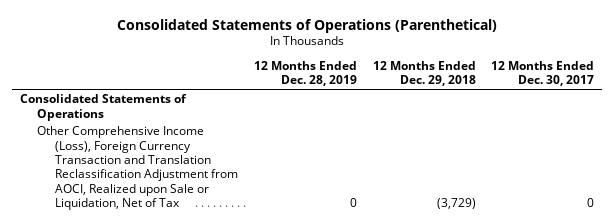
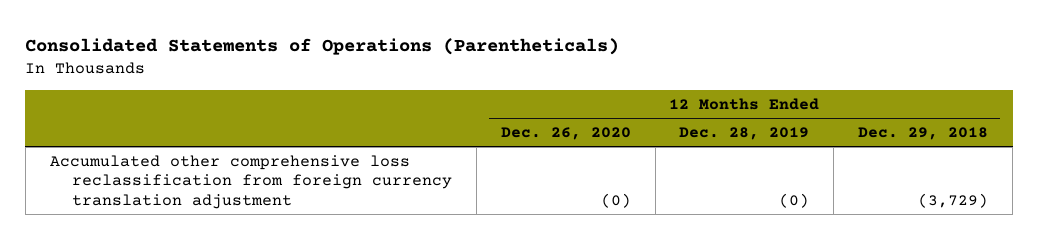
- Consolidated Statements of Operations (Parenthetical)
+ Consolidated Statements of Operations (Parentheticals)
- | 12 Months Ended Dec. 28, 2019 | 12 Months Ended Dec. 29, 2018 | 12 Months Ended Dec. 30, 2017
+ | 12 Months Ended Dec. 26, 2020 | 12 Months Ended Dec. 28, 2019 | 12 Months Ended Dec. 29, 2018
- Consolidated Statements of Operations
- Other Comprehensive Income (Loss), Foreign Currency Transaction and Translation Reclassification Adjustment from AOCI, Realized upon Sale or Liquidation, Net of Tax | 0 | (3,729) | 0
+ Accumulated other comprehensive loss reclassification from foreign currency translation adjustment | (0) | (0) | (3,729)

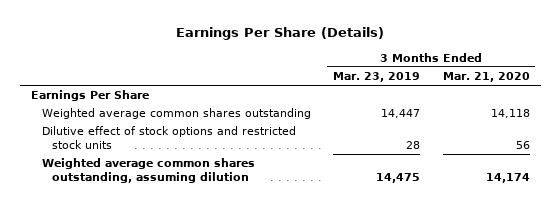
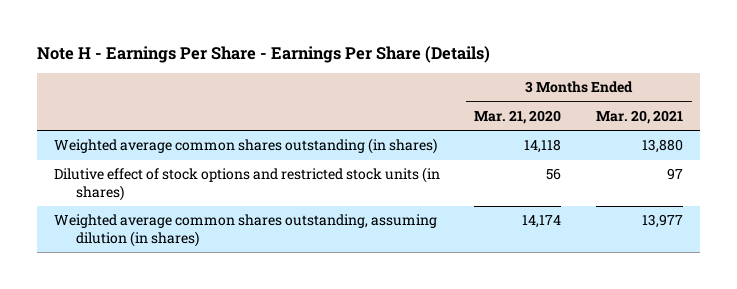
- Earnings Per Share (Details)
+ Note H - Earnings Per Share - Earnings Per Share (Details)
- | 3 Months Ended Mar. 23, 2019 | 3 Months Ended Mar. 21, 2020
+ | 3 Months Ended Mar. 21, 2020 | 3 Months Ended Mar. 20, 2021
- Earnings Per Share
- Weighted average common shares outstanding | 14,447 | 14,118
- Dilutive effect of stock options and restricted stock units | 28 | 56
- Weighted average common shares outstanding, assuming dilution | 14,475 | 14,174
+ Weighted average common shares outstanding (in shares) | 14,118 | 13,880
+ Dilutive effect of stock options and restricted stock units (in shares) | 56 | 97
+ Weighted average common shares outstanding, assuming dilution (in shares) | 14,174 | 13,977

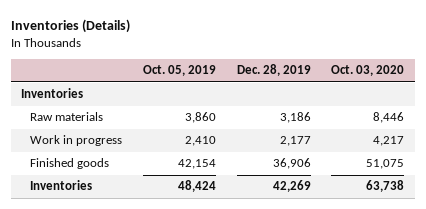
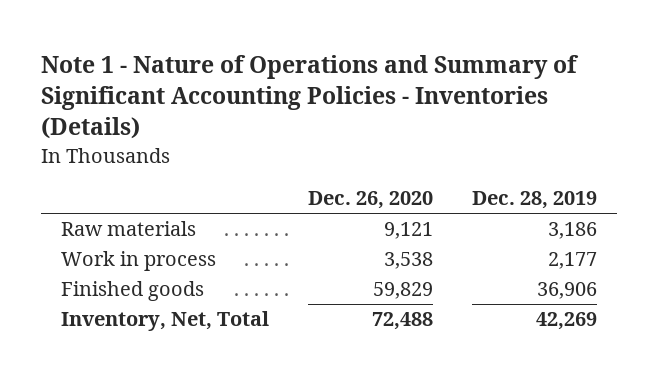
- Inventories (Details)
+ Note 1 - Nature of Operations and Summary of Significant Accounting Policies - Inventories (Details)
- | Oct. 05, 2019 | Dec. 28, 2019 | Oct. 03, 2020
+ | Dec. 26, 2020 | Dec. 28, 2019
- Inventories
- Work in progress | 2,410 | 2,177 | 4,217
+ Work in process | 3,538 | 2,177
- Inventories | 48,424 | 42,269 | 63,738
+ Inventory, Net, Total | 72,488 | 42,269

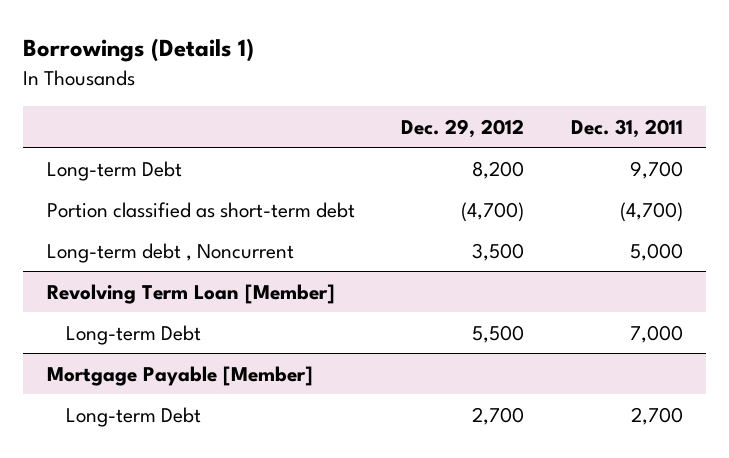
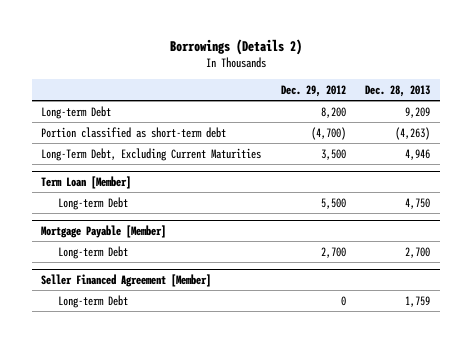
- Borrowings (Details 1)
+ Borrowings (Details 2)
- | Dec. 29, 2012 | Dec. 31, 2011
+ | Dec. 29, 2012 | Dec. 28, 2013
- Long-term debt , Noncurrent | 3,500 | 5,000
- Revolving Term Loan [Member]
+ Long-Term Debt, Excluding Current Maturities | 3,500 | 4,946
+ Term Loan [Member]
+ Seller Financed Agreement [Member]
+ Long-term Debt | 0 | 1,759

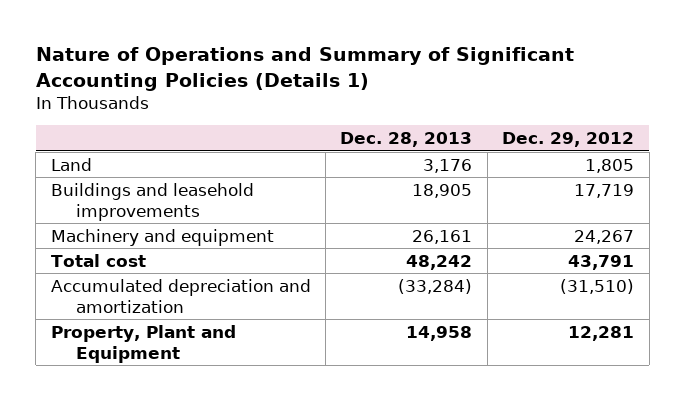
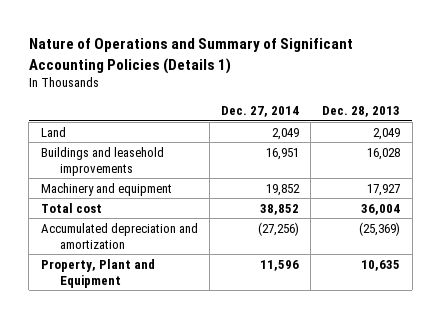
- | Dec. 28, 2013 | Dec. 29, 2012
+ | Dec. 27, 2014 | Dec. 28, 2013
- Land | 3,176 | 1,805
- Buildings and leasehold improvements | 18,905 | 17,719
- Machinery and equipment | 26,161 | 24,267
- Total cost | 48,242 | 43,791
- Accumulated depreciation and amortization | (33,284) | (31,510)
- Property, Plant and Equipment | 14,958 | 12,281
+ Land | 2,049 | 2,049
+ Buildings and leasehold improvements | 16,951 | 16,028
+ Machinery and equipment | 19,852 | 17,927
+ Total cost | 38,852 | 36,004
+ Accumulated depreciation and amortization | (27,256) | (25,369)
+ Property, Plant and Equipment | 11,596 | 10,635

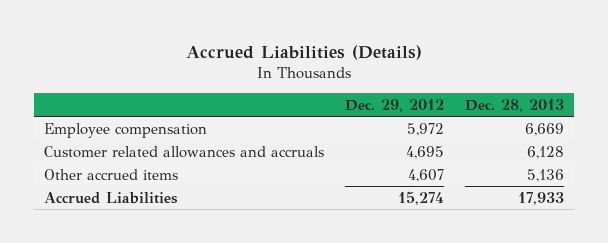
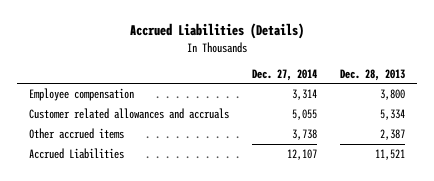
- | Dec. 29, 2012 | Dec. 28, 2013
+ | Dec. 27, 2014 | Dec. 28, 2013
- Employee compensation | 5,972 | 6,669
- Customer related allowances and accruals | 4,695 | 6,128
- Other accrued items | 4,607 | 5,136
- Accrued Liabilities | 15,274 | 17,933
+ Employee compensation | 3,314 | 3,800
+ Customer related allowances and accruals | 5,055 | 5,334
+ Other accrued items | 3,738 | 2,387
+ Accrued Liabilities | 12,107 | 11,521

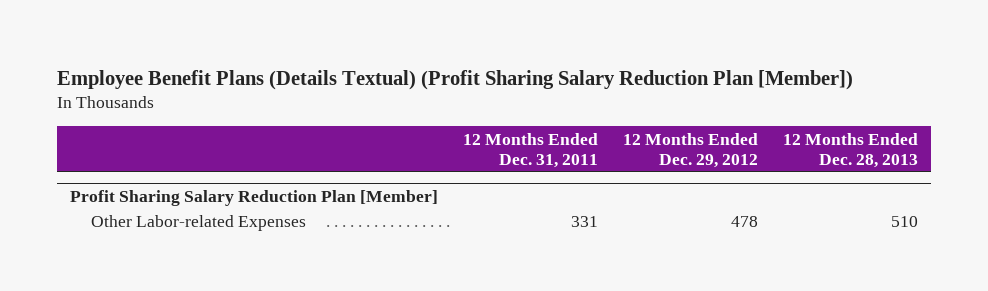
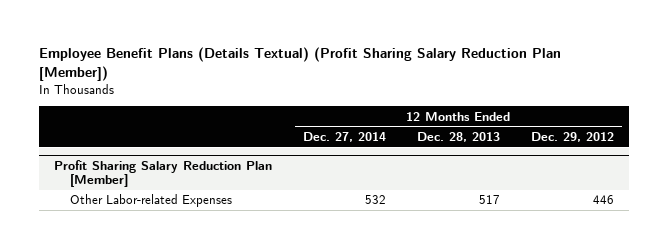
- | 12 Months Ended Dec. 31, 2011 | 12 Months Ended Dec. 29, 2012 | 12 Months Ended Dec. 28, 2013
+ | 12 Months Ended Dec. 27, 2014 | 12 Months Ended Dec. 28, 2013 | 12 Months Ended Dec. 29, 2012
@ Profit Sharing Salary Reduction Plan [Member]
- Other Labor-related Expenses | 331 | 478 | 510
+ Other Labor-related Expenses | 532 | 517 | 446

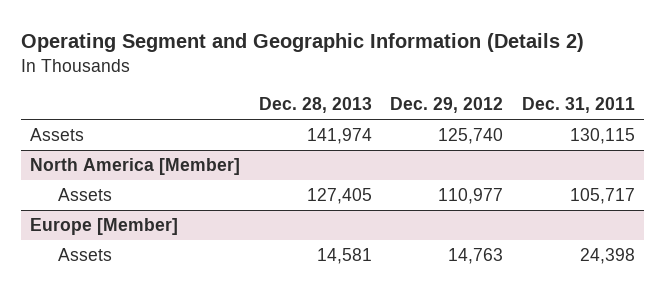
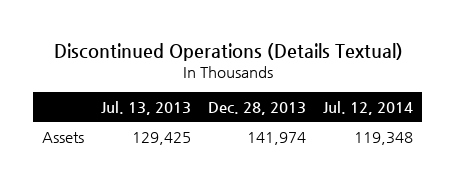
- Operating Segment and Geographic Information (Details 2)
+ Discontinued Operations (Details Textual)
- | Dec. 28, 2013 | Dec. 29, 2012 | Dec. 31, 2011
+ | Jul. 13, 2013 | Dec. 28, 2013 | Jul. 12, 2014
- North America [Member]
- Assets | 127,405 | 110,977 | 105,717
- Europe [Member]
- Assets | 14,581 | 14,763 | 24,398

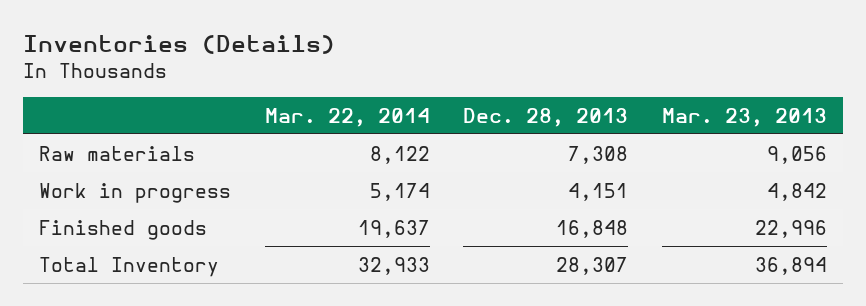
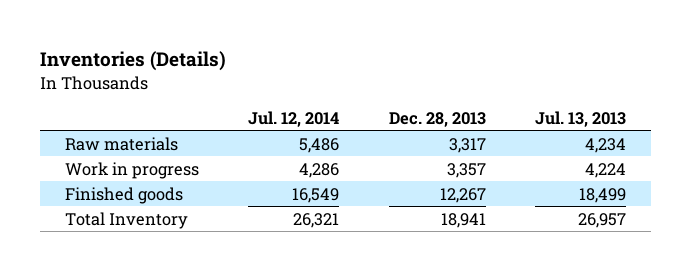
- | Mar. 22, 2014 | Dec. 28, 2013 | Mar. 23, 2013
+ | Jul. 12, 2014 | Dec. 28, 2013 | Jul. 13, 2013
- Raw materials | 8,122 | 7,308 | 9,056
- Work in progress | 5,174 | 4,151 | 4,842
- Finished goods | 19,637 | 16,848 | 22,996
- Total Inventory | 32,933 | 28,307 | 36,894
+ Raw materials | 5,486 | 3,317 | 4,234
+ Work in progress | 4,286 | 3,357 | 4,224
+ Finished goods | 16,549 | 12,267 | 18,499
+ Total Inventory | 26,321 | 18,941 | 26,957

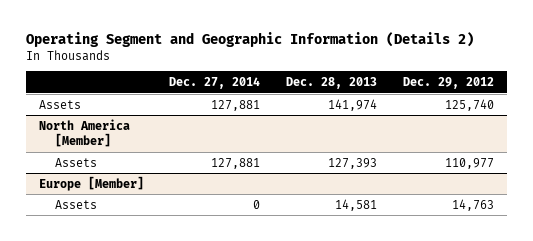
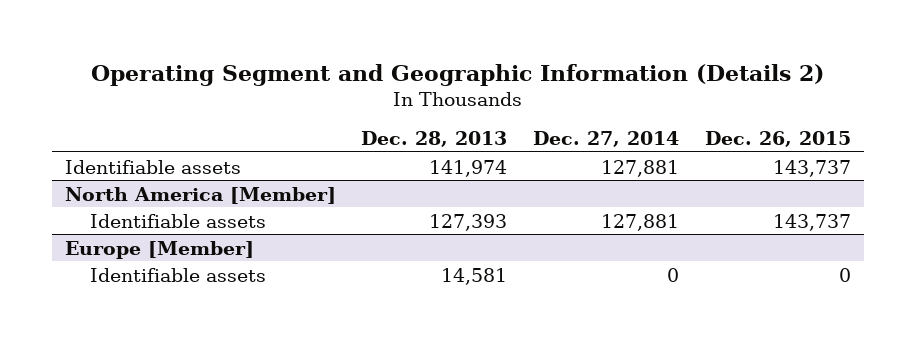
- | Dec. 27, 2014 | Dec. 28, 2013 | Dec. 29, 2012
+ | Dec. 28, 2013 | Dec. 27, 2014 | Dec. 26, 2015
- Assets | 127,881 | 141,974 | 125,740
+ Identifiable assets | 141,974 | 127,881 | 143,737
@ North America [Member]
- Assets | 127,881 | 127,393 | 110,977
+ Identifiable assets | 127,393 | 127,881 | 143,737
@ Europe [Member]
- Assets | 0 | 14,581 | 14,763
+ Identifiable assets | 14,581 | 0 | 0

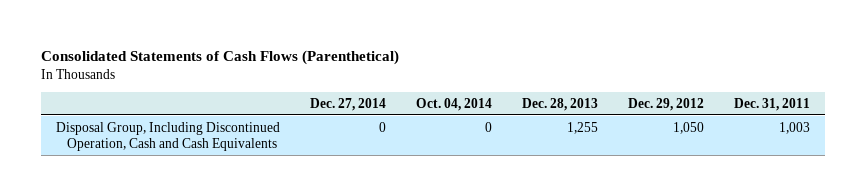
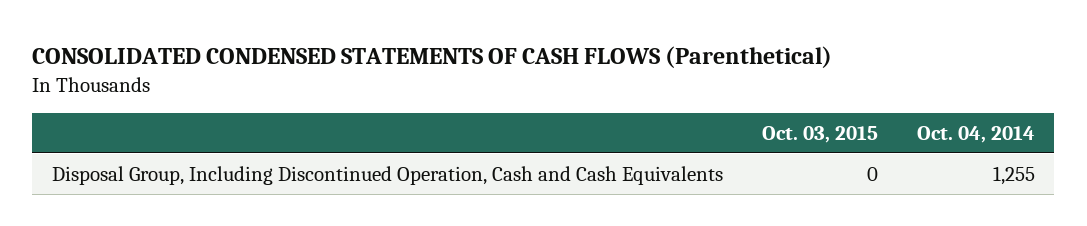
- Consolidated Statements of Cash Flows (Parenthetical)
+ CONSOLIDATED CONDENSED STATEMENTS OF CASH FLOWS (Parenthetical)
- | Dec. 27, 2014 | Oct. 04, 2014 | Dec. 28, 2013 | Dec. 29, 2012 | Dec. 31, 2011
+ | Oct. 03, 2015 | Oct. 04, 2014
- Disposal Group, Including Discontinued Operation, Cash and Cash Equivalents | 0 | 0 | 1,255 | 1,050 | 1,003
+ Disposal Group, Including Discontinued Operation, Cash and Cash Equivalents | 0 | 1,255

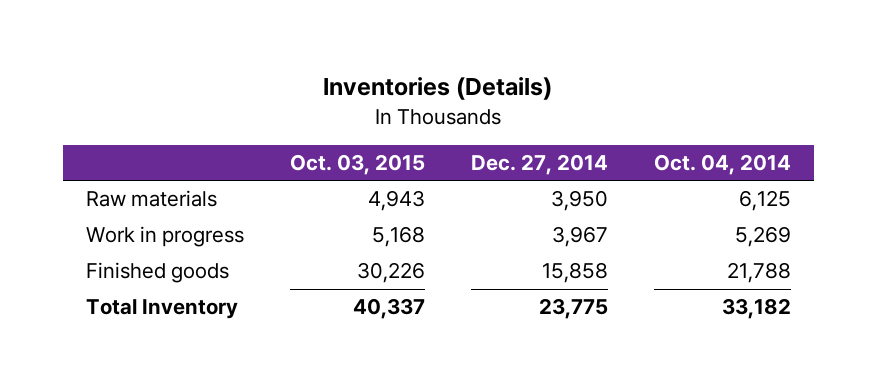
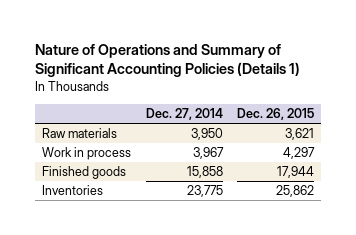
- Inventories (Details)
+ Nature of Operations and Summary of Significant Accounting Policies (Details 1)
- | Oct. 03, 2015 | Dec. 27, 2014 | Oct. 04, 2014
+ | Dec. 27, 2014 | Dec. 26, 2015
- Work in progress | 5,168 | 3,967 | 5,269
+ Work in process | 3,967 | 4,297
- Total Inventory | 40,337 | 23,775 | 33,182
+ Inventories | 23,775 | 25,862

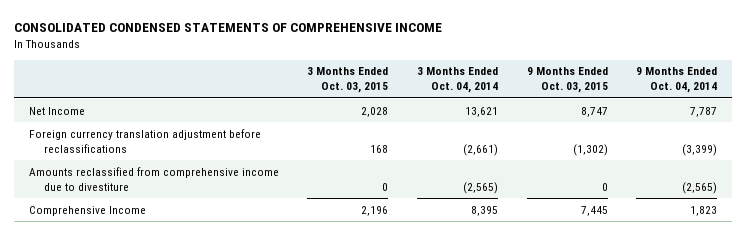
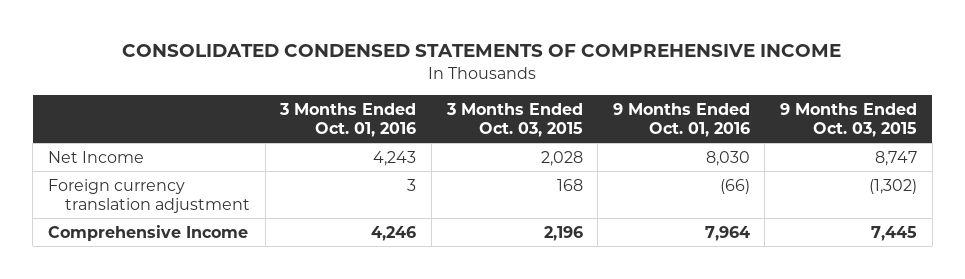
- | 3 Months Ended Oct. 03, 2015 | 3 Months Ended Oct. 04, 2014 | 9 Months Ended Oct. 03, 2015 | 9 Months Ended Oct. 04, 2014
+ | 3 Months Ended Oct. 01, 2016 | 3 Months Ended Oct. 03, 2015 | 9 Months Ended Oct. 01, 2016 | 9 Months Ended Oct. 03, 2015
- Foreign currency translation adjustment before reclassifications | 168 | (2,661) | (1,302) | (3,399)
- Amounts reclassified from comprehensive income due to divestiture | 0 | (2,565) | 0 | (2,565)
+ Foreign currency translation adjustment | 3 | 168 | (66) | (1,302)

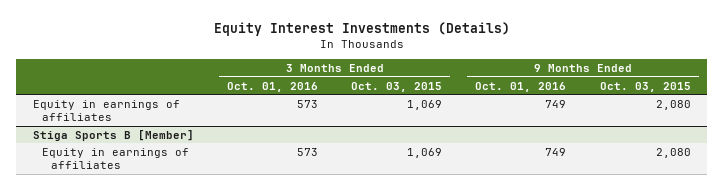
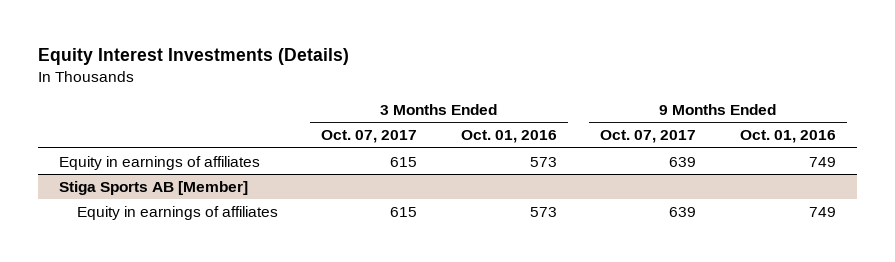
- | 3 Months Ended Oct. 01, 2016 | 3 Months Ended Oct. 03, 2015 | 9 Months Ended Oct. 01, 2016 | 9 Months Ended Oct. 03, 2015
+ | 3 Months Ended Oct. 07, 2017 | 3 Months Ended Oct. 01, 2016 | 9 Months Ended Oct. 07, 2017 | 9 Months Ended Oct. 01, 2016
- Stiga Sports B [Member]
+ Stiga Sports AB [Member]

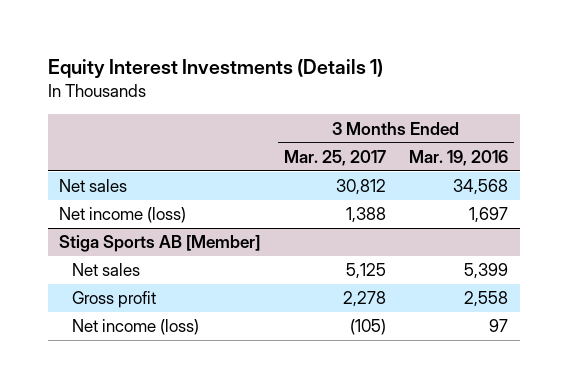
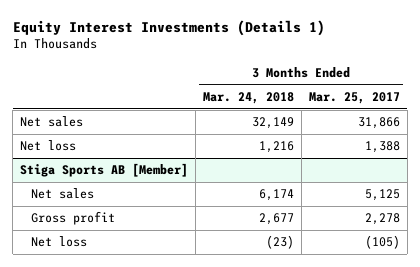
- | 3 Months Ended Mar. 25, 2017 | 3 Months Ended Mar. 19, 2016
+ | 3 Months Ended Mar. 24, 2018 | 3 Months Ended Mar. 25, 2017
- Net sales | 30,812 | 34,568
- Net income (loss) | 1,388 | 1,697
+ Net sales | 32,149 | 31,866
+ Net loss | 1,216 | 1,388
@ Stiga Sports AB [Member]
- Net income (loss) | (105) | 97
+ Net loss | (23) | (105)

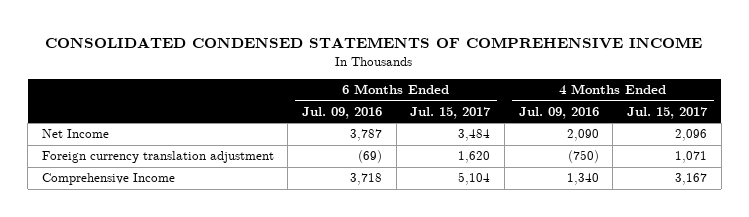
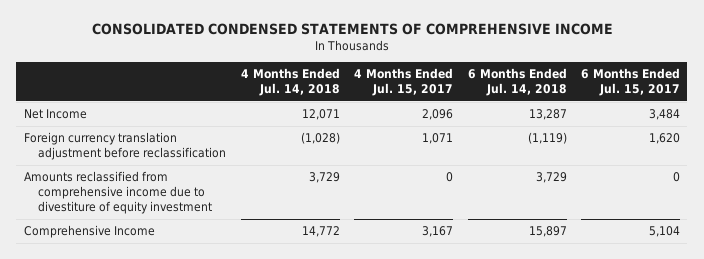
- | 6 Months Ended Jul. 09, 2016 | 6 Months Ended Jul. 15, 2017 | 4 Months Ended Jul. 09, 2016 | 4 Months Ended Jul. 15, 2017
+ | 4 Months Ended Jul. 14, 2018 | 4 Months Ended Jul. 15, 2017 | 6 Months Ended Jul. 14, 2018 | 6 Months Ended Jul. 15, 2017
- Foreign currency translation adjustment | (69) | 1,620 | (750) | 1,071
+ Foreign currency translation adjustment before reclassification | (1,028) | 1,071 | (1,119) | 1,620
+ Amounts reclassified from comprehensive income due to divestiture of equity investment | 3,729 | 0 | 3,729 | 0

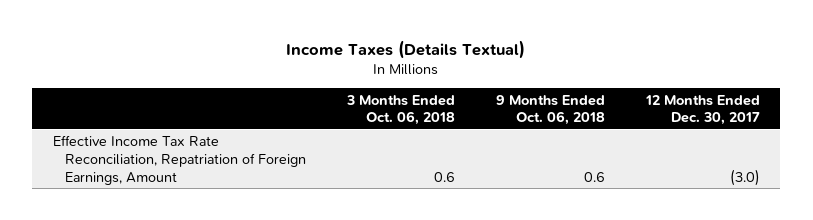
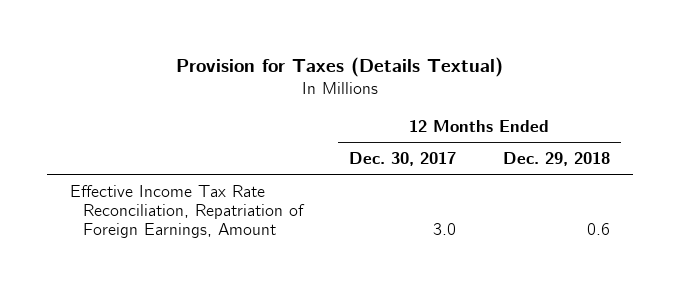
- Income Taxes (Details Textual)
+ Provision for Taxes (Details Textual)
- | 3 Months Ended Oct. 06, 2018 | 9 Months Ended Oct. 06, 2018 | 12 Months Ended Dec. 30, 2017
+ | 12 Months Ended Dec. 30, 2017 | 12 Months Ended Dec. 29, 2018
- Effective Income Tax Rate Reconciliation, Repatriation of Foreign Earnings, Amount | 0.6 | 0.6 | (3.0)
+ Effective Income Tax Rate Reconciliation, Repatriation of Foreign Earnings, Amount | 3.0 | 0.6

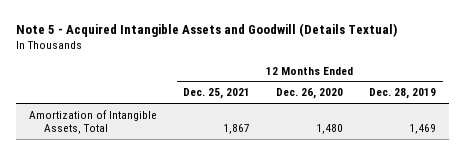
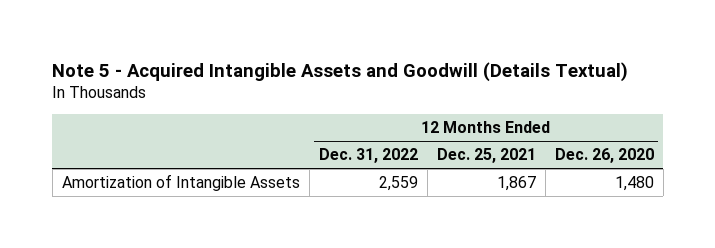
- | 12 Months Ended Dec. 25, 2021 | 12 Months Ended Dec. 26, 2020 | 12 Months Ended Dec. 28, 2019
+ | 12 Months Ended Dec. 31, 2022 | 12 Months Ended Dec. 25, 2021 | 12 Months Ended Dec. 26, 2020
- Amortization of Intangible Assets, Total | 1,867 | 1,480 | 1,469
+ Amortization of Intangible Assets | 2,559 | 1,867 | 1,480

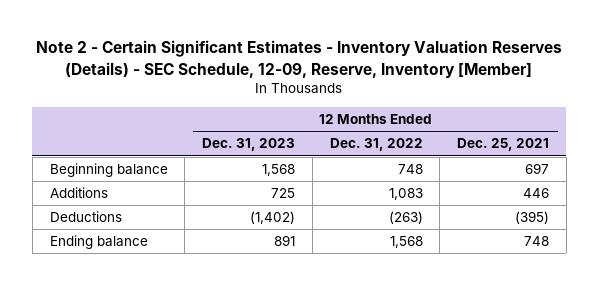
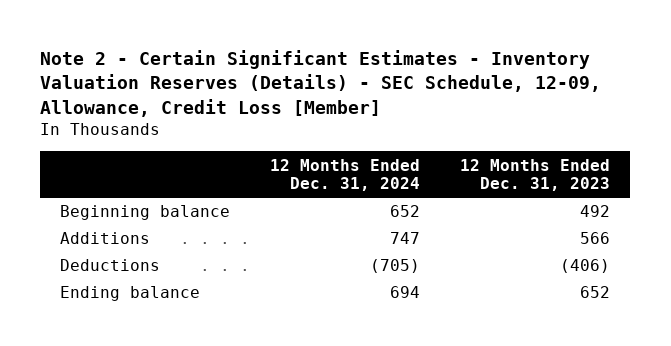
- Note 2 - Certain Significant Estimates - Inventory Valuation Reserves (Details) - SEC Schedule, 12-09, Reserve, Inventory [Member]
+ Note 2 - Certain Significant Estimates - Inventory Valuation Reserves (Details) - SEC Schedule, 12-09, Allowance, Credit Loss [Member]
- | 12 Months Ended Dec. 31, 2023 | 12 Months Ended Dec. 31, 2022 | 12 Months Ended Dec. 25, 2021
+ | 12 Months Ended Dec. 31, 2024 | 12 Months Ended Dec. 31, 2023
- Beginning balance | 1,568 | 748 | 697
- Additions | 725 | 1,083 | 446
- Deductions | (1,402) | (263) | (395)
- Ending balance | 891 | 1,568 | 748
+ Beginning balance | 652 | 492
+ Additions | 747 | 566
+ Deductions | (705) | (406)
+ Ending balance | 694 | 652

